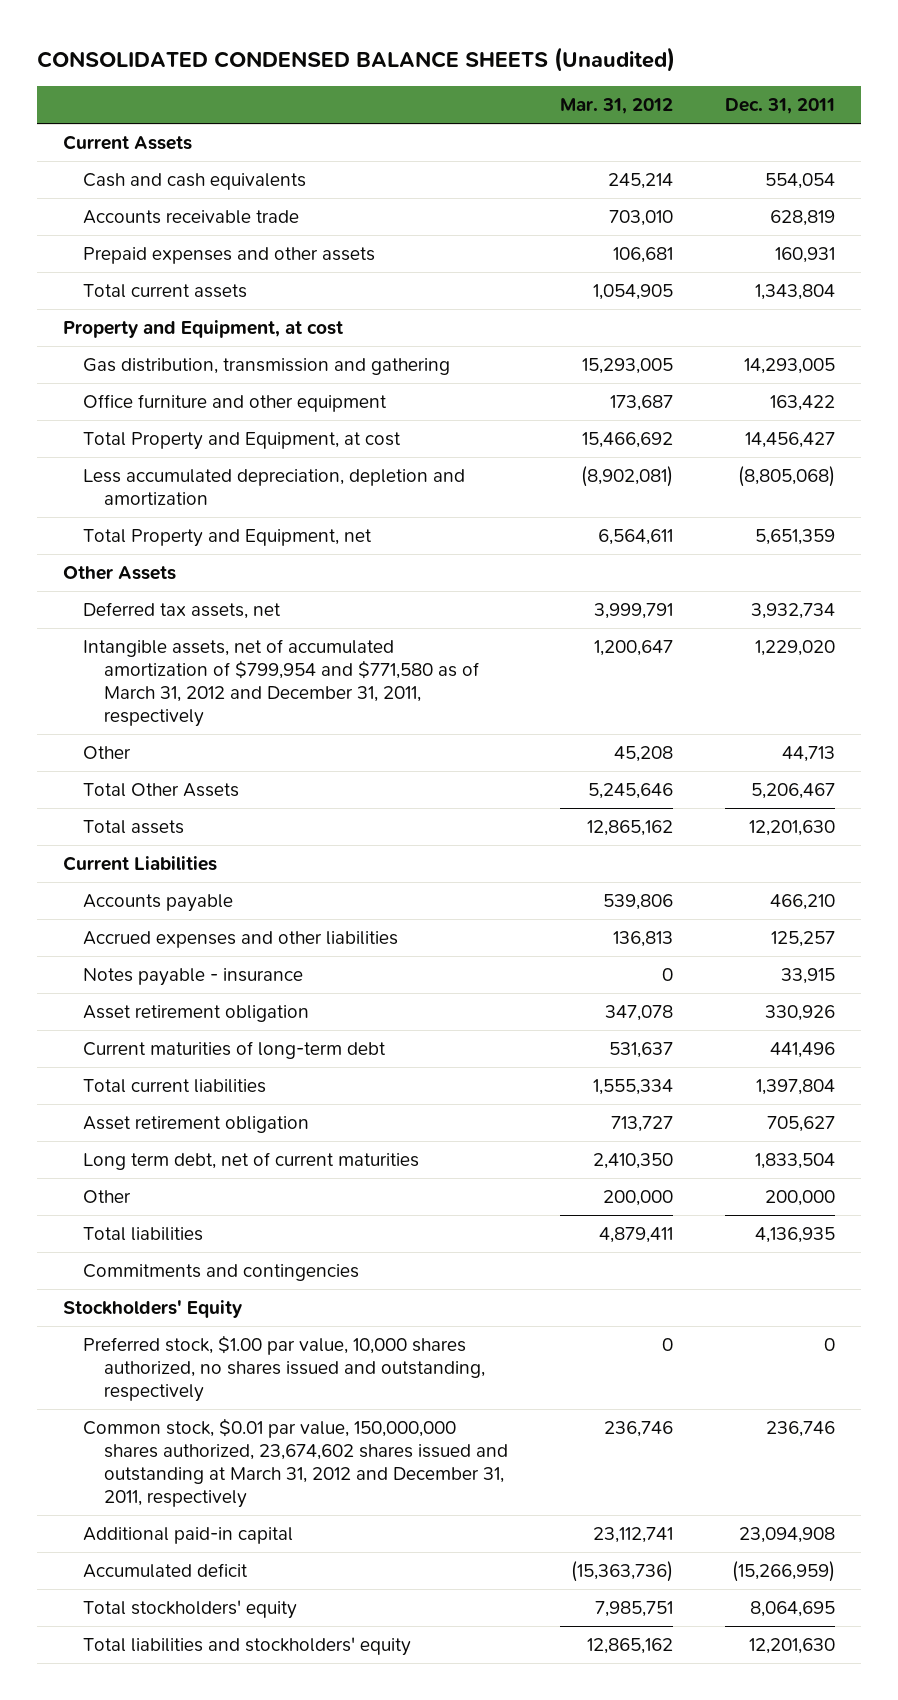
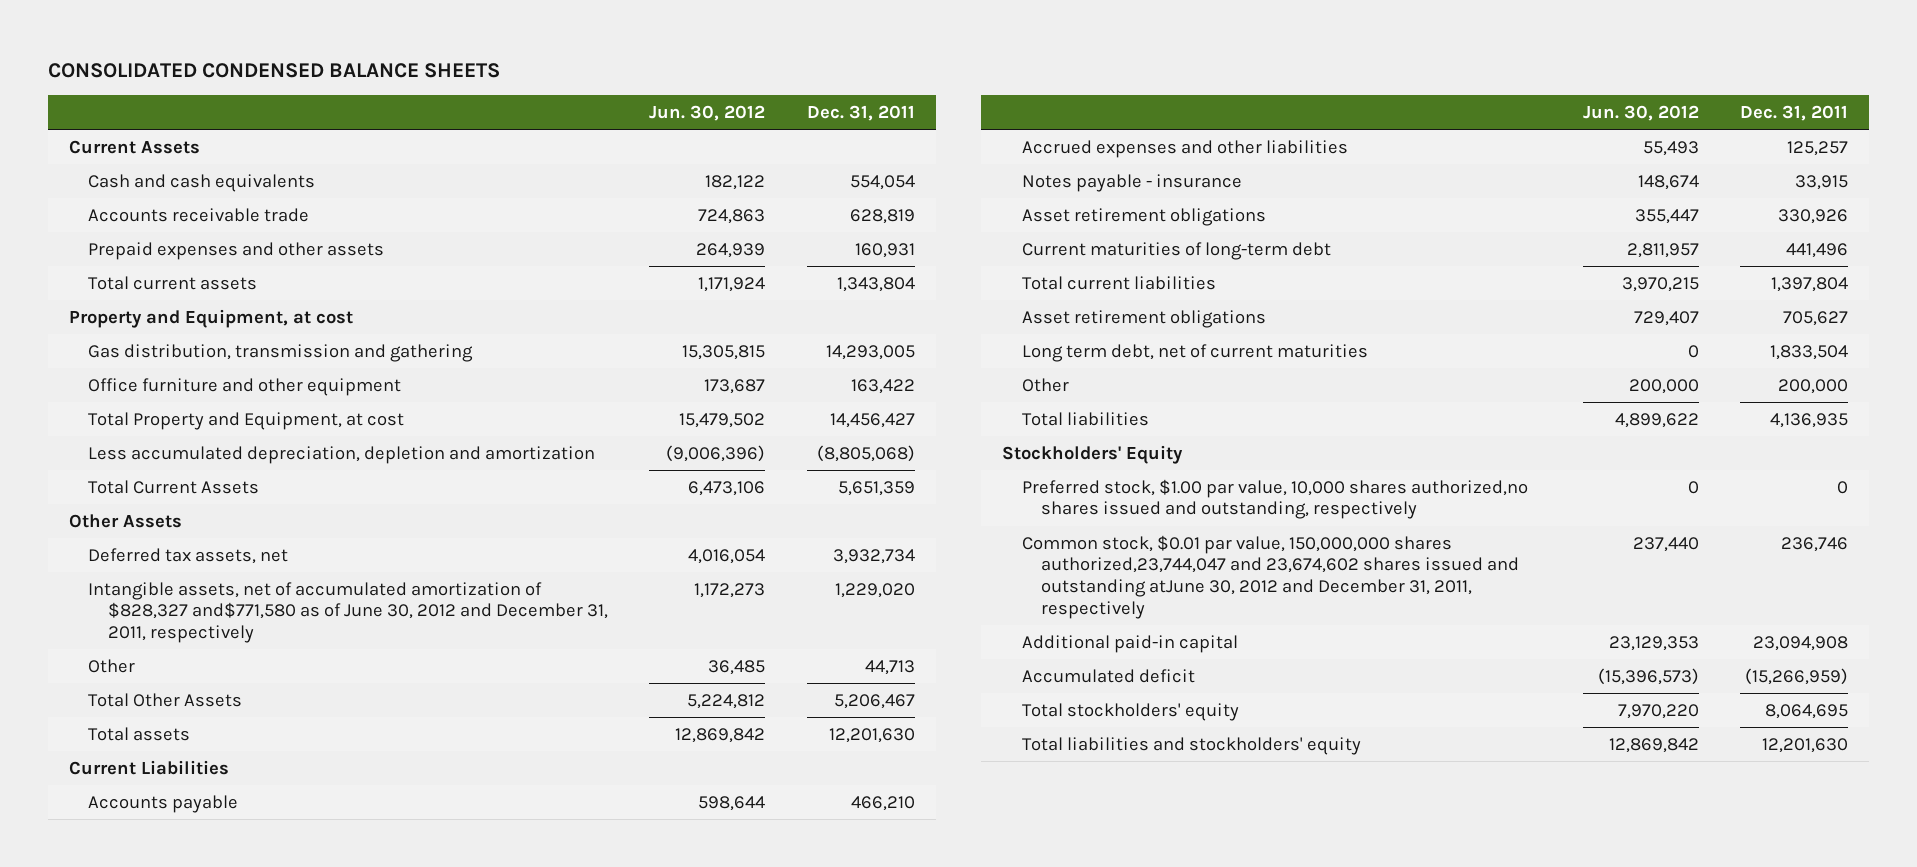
- CONSOLIDATED CONDENSED BALANCE SHEETS (Unaudited)
+ CONSOLIDATED CONDENSED BALANCE SHEETS
- | Mar. 31, 2012 | Dec. 31, 2011
+ | Jun. 30, 2012 | Dec. 31, 2011
- Total Property and Equipment, net | 6,564,611 | 5,651,359
+ Total Current Assets | 6,473,106 | 5,651,359
- Intangible assets, net of accumulated amortization of $799,954 and $771,580 as of March 31, 2012 and December 31, 2011, respectively | 1,200,647 | 1,229,020
+ Intangible assets, net of accumulated amortization of $828,327 and$771,580 as of June 30, 2012 and December 31, 2011, respectively | 1,172,273 | 1,229,020
- Asset retirement obligation | 347,078 | 330,926
+ Asset retirement obligations | 355,447 | 330,926
- Asset retirement obligation | 713,727 | 705,627
+ Asset retirement obligations | 729,407 | 705,627
- Commitments and contingencies
- Preferred stock, $1.00 par value, 10,000 shares authorized, no shares issued and outstanding, respectively | 0 | 0
- Common stock, $0.01 par value, 150,000,000 shares authorized, 23,674,602 shares issued and outstanding at March 31, 2012 and December 31, 2011, respectively | 236,746 | 236,746
+ Preferred stock, $1.00 par value, 10,000 shares authorized,no shares issued and outstanding, respectively | 0 | 0
+ Common stock, $0.01 par value, 150,000,000 shares authorized,23,744,047 and 23,674,602 shares issued and outstanding atJune 30, 2012 and December 31, 2011, respectively | 237,440 | 236,746

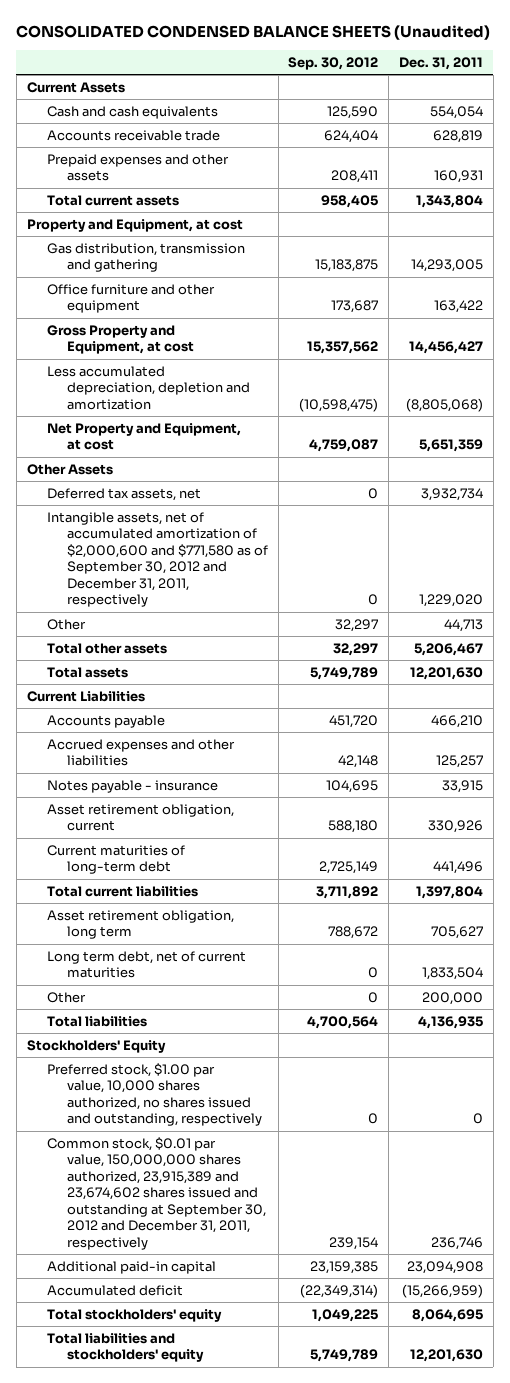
- CONSOLIDATED CONDENSED BALANCE SHEETS
+ CONSOLIDATED CONDENSED BALANCE SHEETS (Unaudited)
- | Jun. 30, 2012 | Dec. 31, 2011
+ | Sep. 30, 2012 | Dec. 31, 2011
- Total Property and Equipment, at cost | 15,479,502 | 14,456,427
+ Gross Property and Equipment, at cost | 15,357,562 | 14,456,427
- Total Current Assets | 6,473,106 | 5,651,359
+ Net Property and Equipment, at cost | 4,759,087 | 5,651,359
- Intangible assets, net of accumulated amortization of $828,327 and$771,580 as of June 30, 2012 and December 31, 2011, respectively | 1,172,273 | 1,229,020
+ Intangible assets, net of accumulated amortization of $2,000,600 and $771,580 as of September 30, 2012 and December 31, 2011, respectively | 0 | 1,229,020
- Total Other Assets | 5,224,812 | 5,206,467
+ Total other assets | 32,297 | 5,206,467
- Asset retirement obligations | 355,447 | 330,926
+ Asset retirement obligation, current | 588,180 | 330,926
- Asset retirement obligations | 729,407 | 705,627
+ Asset retirement obligation, long term | 788,672 | 705,627
- Preferred stock, $1.00 par value, 10,000 shares authorized,no shares issued and outstanding, respectively | 0 | 0
- Common stock, $0.01 par value, 150,000,000 shares authorized,23,744,047 and 23,674,602 shares issued and outstanding atJune 30, 2012 and December 31, 2011, respectively | 237,440 | 236,746
+ Preferred stock, $1.00 par value, 10,000 shares authorized, no shares issued and outstanding, respectively | 0 | 0
+ Common stock, $0.01 par value, 150,000,000 shares authorized, 23,915,389 and 23,674,602 shares issued and outstanding at September 30, 2012 and December 31, 2011, respectively | 239,154 | 236,746

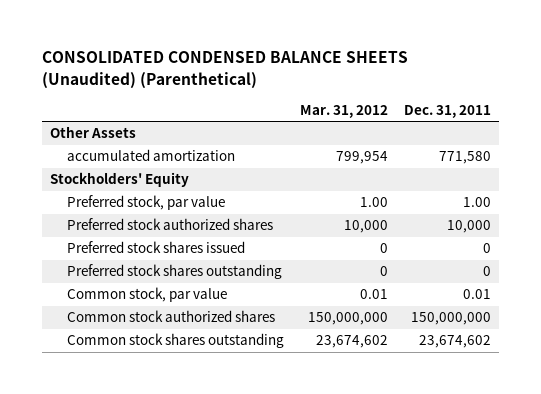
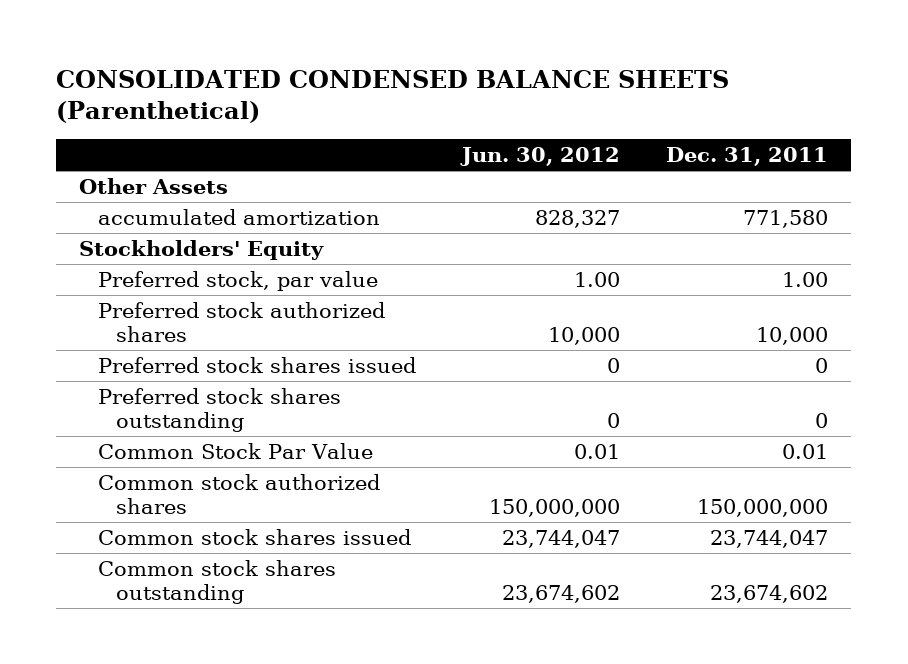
- CONSOLIDATED CONDENSED BALANCE SHEETS (Unaudited) (Parenthetical)
+ CONSOLIDATED CONDENSED BALANCE SHEETS (Parenthetical)
- | Mar. 31, 2012 | Dec. 31, 2011
+ | Jun. 30, 2012 | Dec. 31, 2011
- Common stock, par value | 0.01 | 0.01
+ Common Stock Par Value | 0.01 | 0.01
+ Common stock shares issued | 23,744,047 | 23,744,047

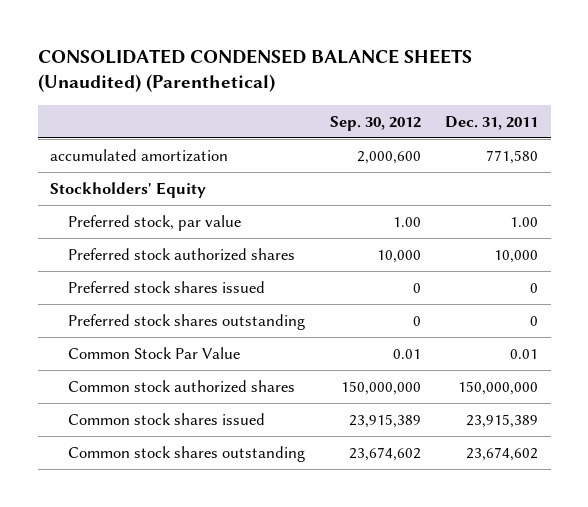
- CONSOLIDATED CONDENSED BALANCE SHEETS (Parenthetical)
+ CONSOLIDATED CONDENSED BALANCE SHEETS (Unaudited) (Parenthetical)
- | Jun. 30, 2012 | Dec. 31, 2011
+ | Sep. 30, 2012 | Dec. 31, 2011
- Other Assets
- Common stock shares issued | 23,744,047 | 23,744,047
+ Common stock shares issued | 23,915,389 | 23,915,389

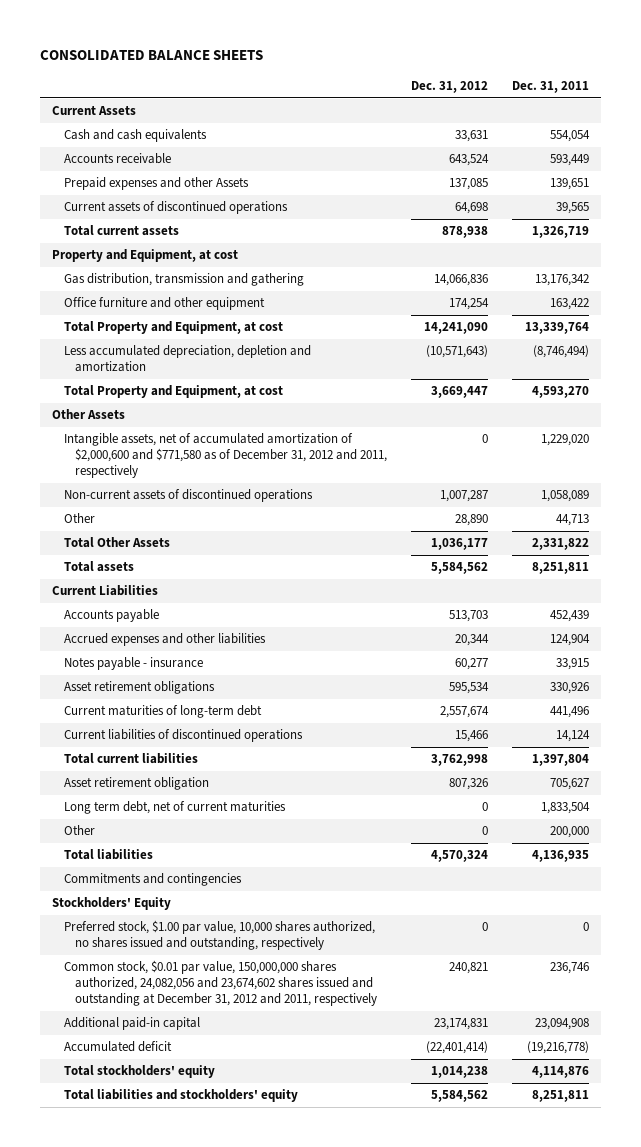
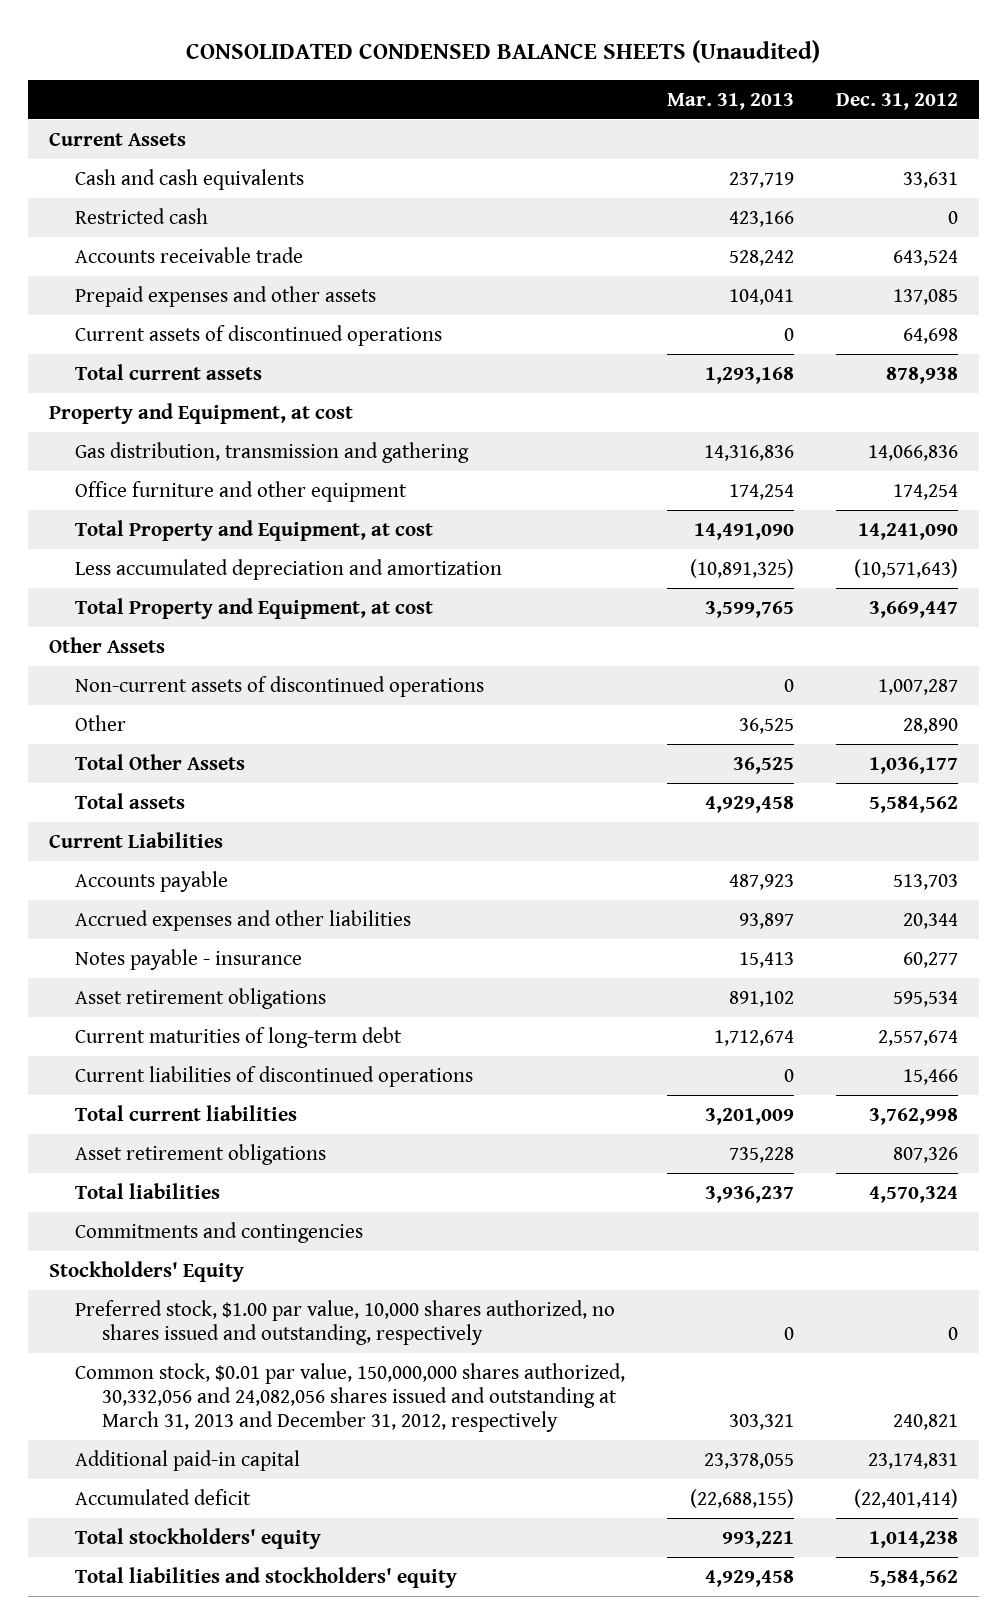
- CONSOLIDATED BALANCE SHEETS
+ CONSOLIDATED CONDENSED BALANCE SHEETS (Unaudited)
- | Dec. 31, 2012 | Dec. 31, 2011
+ | Mar. 31, 2013 | Dec. 31, 2012
- Accounts receivable | 643,524 | 593,449
- Prepaid expenses and other Assets | 137,085 | 139,651
+ Restricted cash | 423,166 | 0
+ Accounts receivable trade | 528,242 | 643,524
+ Prepaid expenses and other assets | 104,041 | 137,085
- Less accumulated depreciation, depletion and amortization | (10,571,643) | (8,746,494)
+ Less accumulated depreciation and amortization | (10,891,325) | (10,571,643)
- Intangible assets, net of accumulated amortization of $2,000,600 and $771,580 as of December 31, 2012 and 2011, respectively | 0 | 1,229,020
- Asset retirement obligation | 807,326 | 705,627
- Long term debt, net of current maturities | 0 | 1,833,504
- Other | 0 | 200,000
+ Asset retirement obligations | 735,228 | 807,326
- Common stock, $0.01 par value, 150,000,000 shares authorized, 24,082,056 and 23,674,602 shares issued and outstanding at December 31, 2012 and 2011, respectively | 240,821 | 236,746
+ Common stock, $0.01 par value, 150,000,000 shares authorized, 30,332,056 and 24,082,056 shares issued and outstanding at March 31, 2013 and December 31, 2012, respectively | 303,321 | 240,821

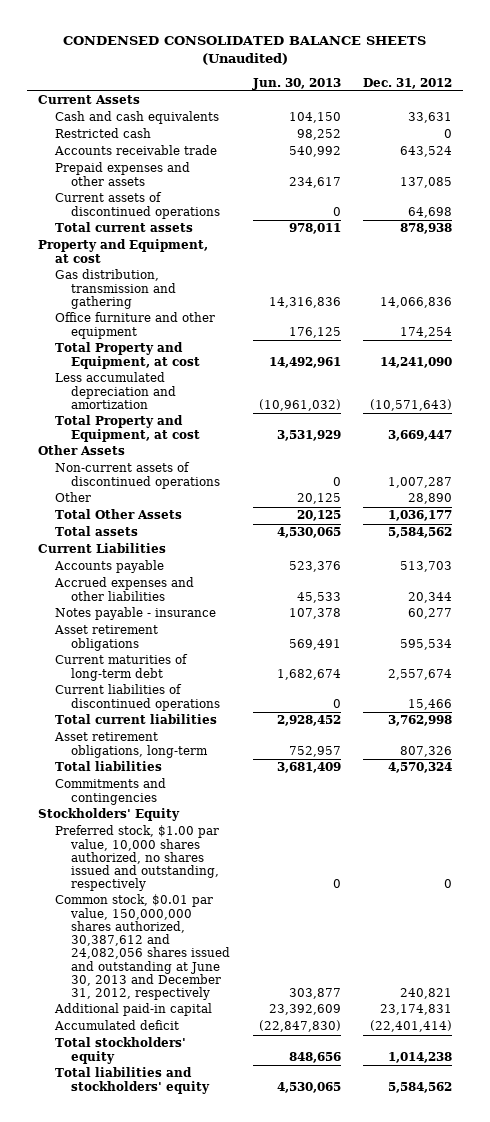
- CONSOLIDATED CONDENSED BALANCE SHEETS (Unaudited)
+ CONDENSED CONSOLIDATED BALANCE SHEETS (Unaudited)
- | Mar. 31, 2013 | Dec. 31, 2012
+ | Jun. 30, 2013 | Dec. 31, 2012
- Asset retirement obligations | 735,228 | 807,326
+ Asset retirement obligations, long-term | 752,957 | 807,326
- Common stock, $0.01 par value, 150,000,000 shares authorized, 30,332,056 and 24,082,056 shares issued and outstanding at March 31, 2013 and December 31, 2012, respectively | 303,321 | 240,821
+ Common stock, $0.01 par value, 150,000,000 shares authorized, 30,387,612 and 24,082,056 shares issued and outstanding at June 30, 2013 and December 31, 2012, respectively | 303,877 | 240,821

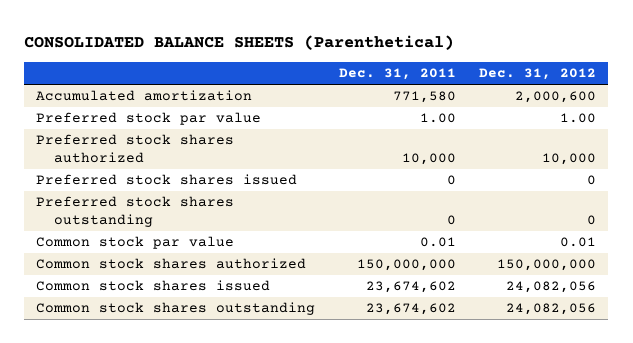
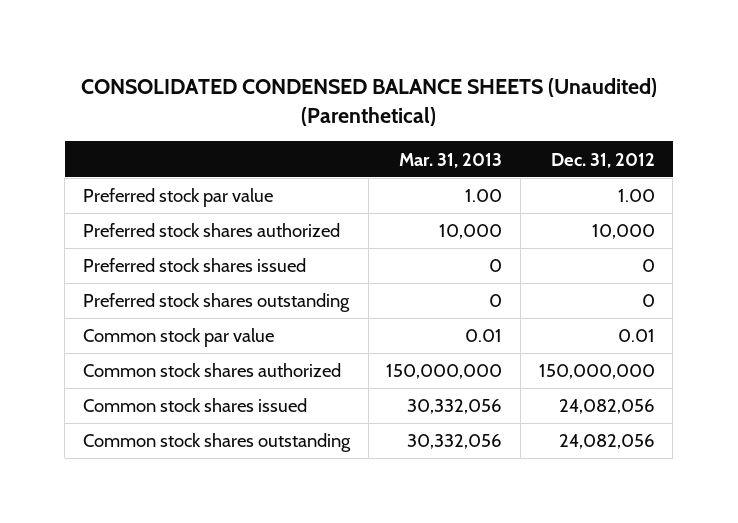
- CONSOLIDATED BALANCE SHEETS (Parenthetical)
+ CONSOLIDATED CONDENSED BALANCE SHEETS (Unaudited) (Parenthetical)
- | Dec. 31, 2011 | Dec. 31, 2012
+ | Mar. 31, 2013 | Dec. 31, 2012
- Accumulated amortization | 771,580 | 2,000,600

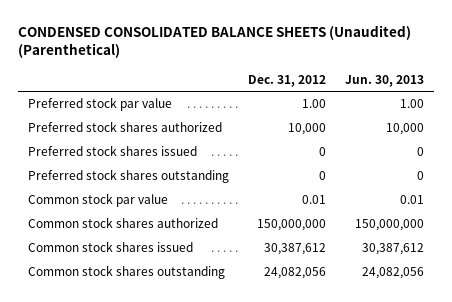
- CONSOLIDATED CONDENSED BALANCE SHEETS (Unaudited) (Parenthetical)
+ CONDENSED CONSOLIDATED BALANCE SHEETS (Unaudited) (Parenthetical)
- | Mar. 31, 2013 | Dec. 31, 2012
+ | Dec. 31, 2012 | Jun. 30, 2013
- Common stock shares issued | 30,332,056 | 24,082,056
+ Common stock shares issued | 30,387,612 | 30,387,612

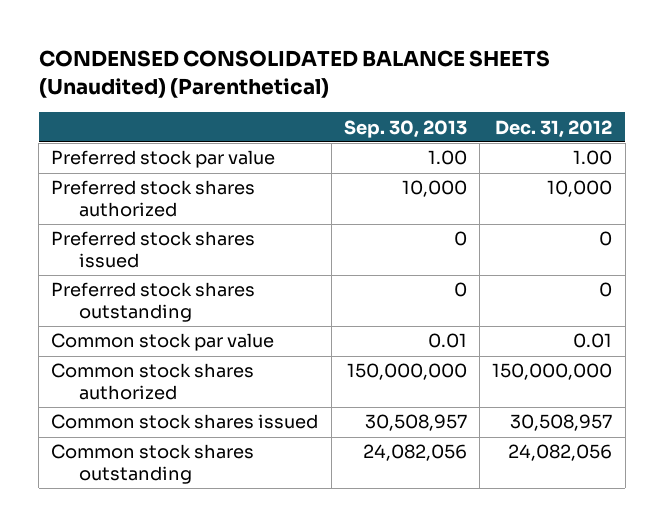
- | Dec. 31, 2012 | Jun. 30, 2013
+ | Sep. 30, 2013 | Dec. 31, 2012
- Common stock shares issued | 30,387,612 | 30,387,612
+ Common stock shares issued | 30,508,957 | 30,508,957

